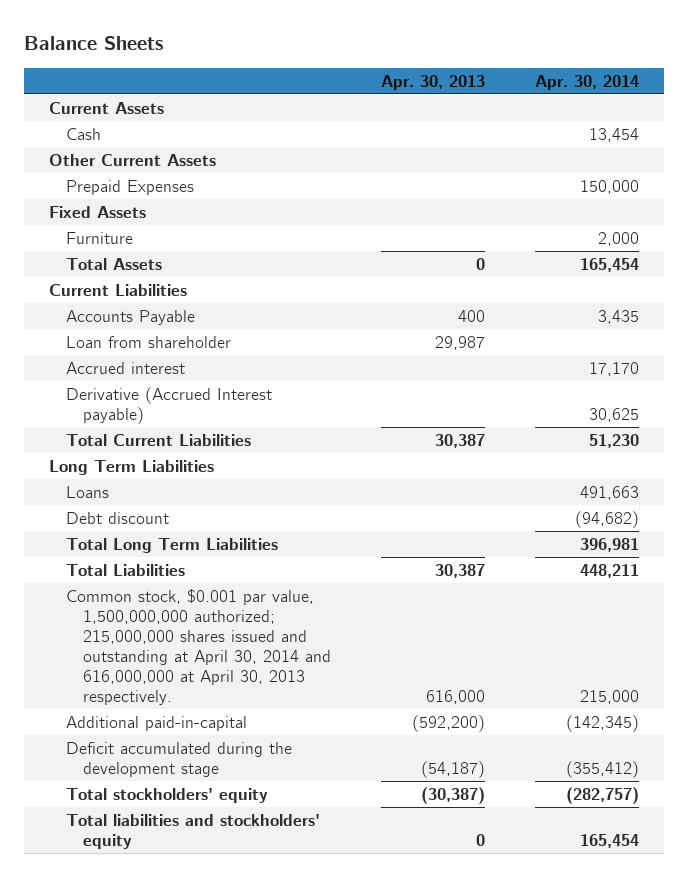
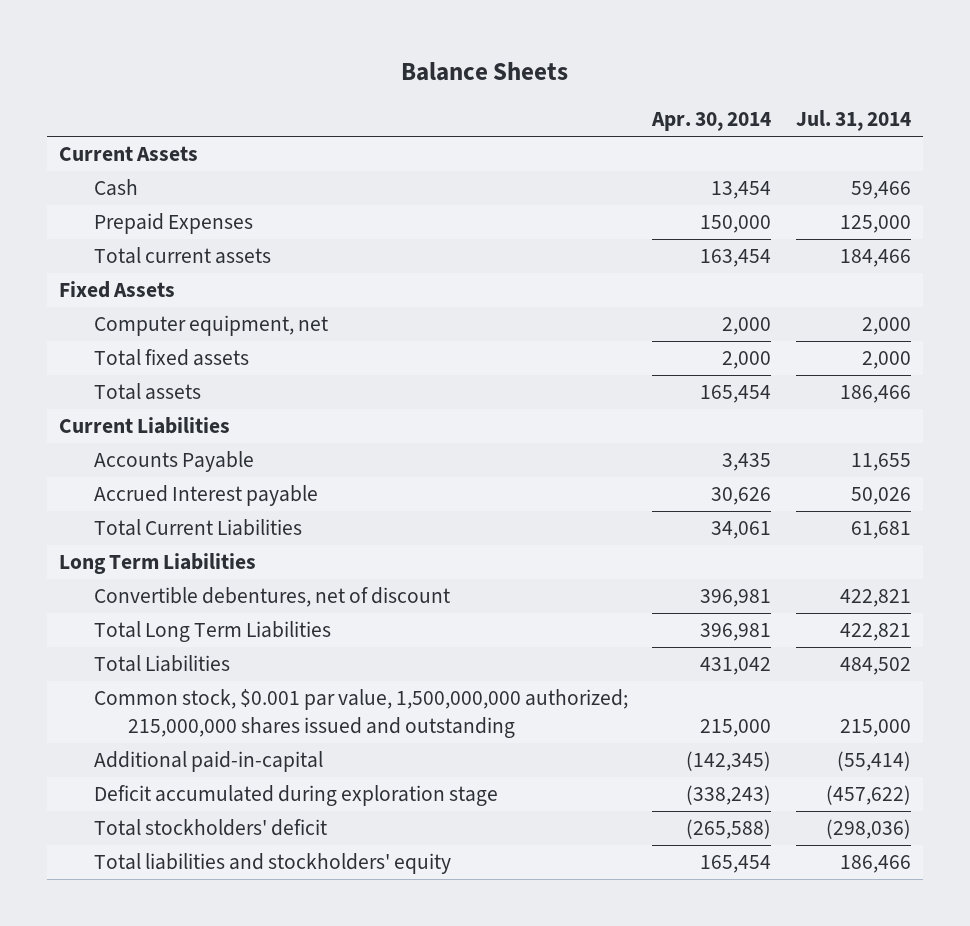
- | Apr. 30, 2013 | Apr. 30, 2014
+ | Apr. 30, 2014 | Jul. 31, 2014
- Other Current Assets
+ Total current assets | 163,454 | 184,466
- Furniture | | 2,000
- Total Assets | 0 | 165,454
+ Computer equipment, net | 2,000 | 2,000
+ Total fixed assets | 2,000 | 2,000
+ Total assets | 165,454 | 186,466
- Loan from shareholder | 29,987 |
- Accrued interest | | 17,170
- Derivative (Accrued Interest payable) | | 30,625
- Total Current Liabilities | 30,387 | 51,230
+ Accrued Interest payable | 30,626 | 50,026
+ Total Current Liabilities | 34,061 | 61,681
- Loans | | 491,663
- Debt discount | | (94,682)
+ Convertible debentures, net of discount | 396,981 | 422,821
- Total Liabilities | 30,387 | 448,211
- Common stock, $0.001 par value, 1,500,000,000 authorized; 215,000,000 shares issued and outstanding at April 30, 2014 and 616,000,000 at April 30, 2013 respectively. | 616,000 | 215,000
+ Total Liabilities | 431,042 | 484,502
+ Common stock, $0.001 par value, 1,500,000,000 authorized; 215,000,000 shares issued and outstanding | 215,000 | 215,000
- Deficit accumulated during the development stage | (54,187) | (355,412)
- Total stockholders' equity | (30,387) | (282,757)
+ Deficit accumulated during exploration stage | (338,243) | (457,622)
+ Total stockholders' deficit | (265,588) | (298,036)

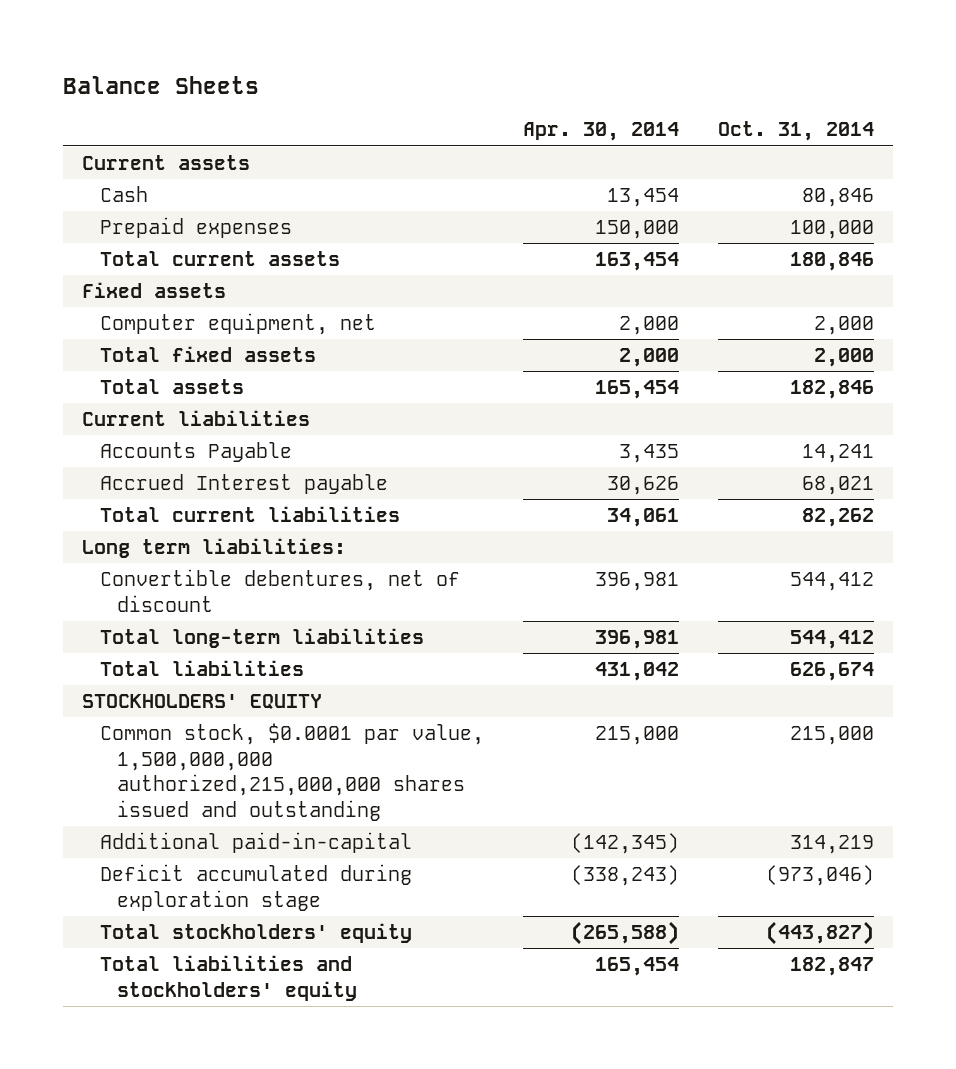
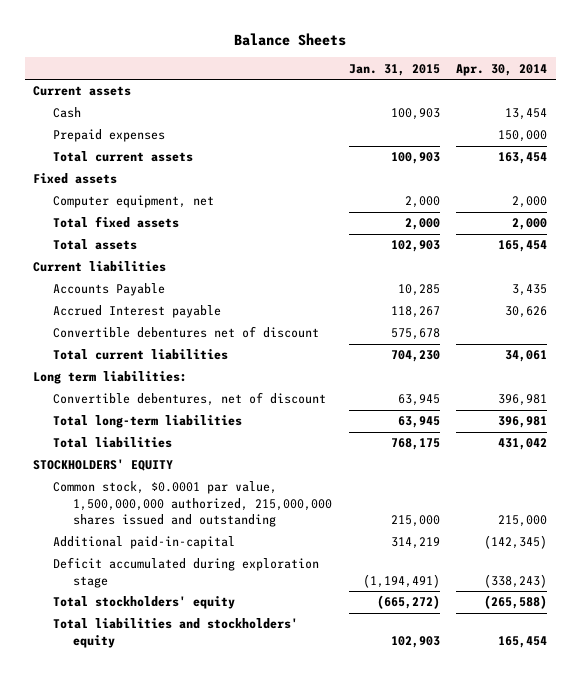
- | Apr. 30, 2014 | Oct. 31, 2014
+ | Jan. 31, 2015 | Apr. 30, 2014
+ Convertible debentures net of discount | 575,678 |
- Common stock, $0.0001 par value, 1,500,000,000 authorized,215,000,000 shares issued and outstanding | 215,000 | 215,000
+ Common stock, $0.0001 par value, 1,500,000,000 authorized, 215,000,000 shares issued and outstanding | 215,000 | 215,000

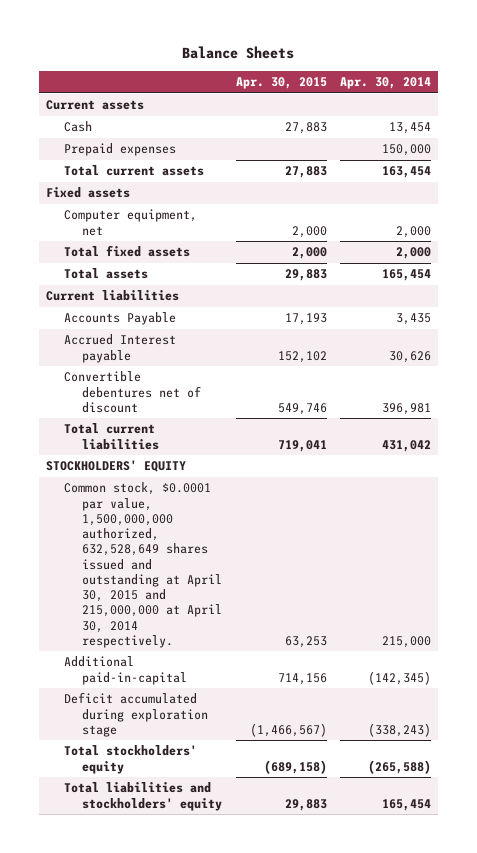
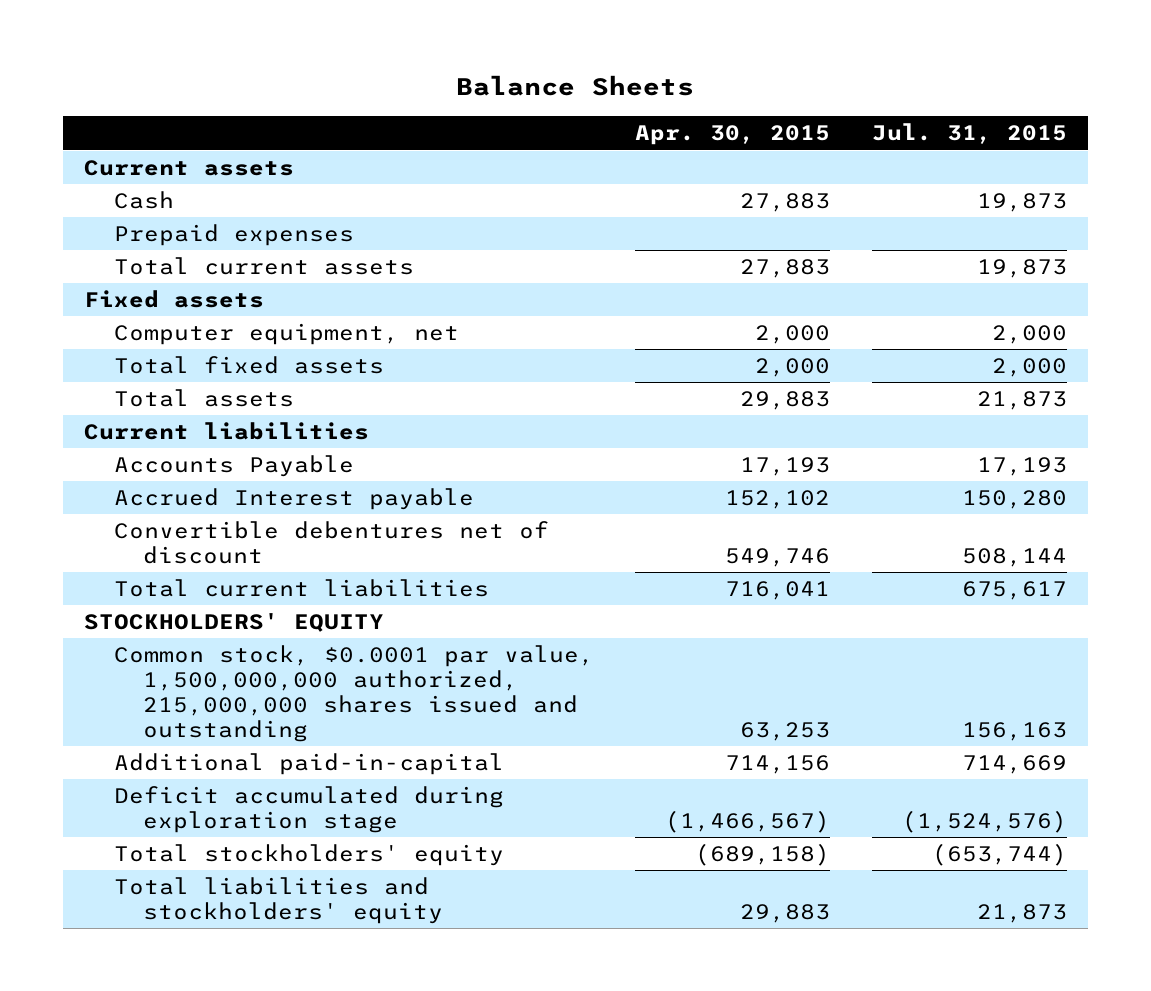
- | Apr. 30, 2015 | Apr. 30, 2014
+ | Apr. 30, 2015 | Jul. 31, 2015
- Total current liabilities | 719,041 | 431,042
+ Total current liabilities | 716,041 | 675,617
- Common stock, $0.0001 par value, 1,500,000,000 authorized, 632,528,649 shares issued and outstanding at April 30, 2015 and 215,000,000 at April 30, 2014 respectively. | 63,253 | 215,000
+ Common stock, $0.0001 par value, 1,500,000,000 authorized, 215,000,000 shares issued and outstanding | 63,253 | 156,163

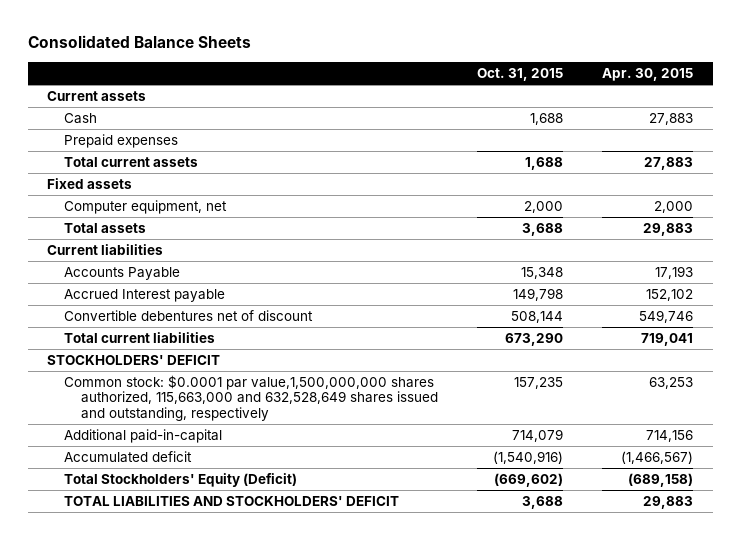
- Balance Sheets
+ Consolidated Balance Sheets
- | Apr. 30, 2015 | Jul. 31, 2015
+ | Oct. 31, 2015 | Apr. 30, 2015
- Total fixed assets | 2,000 | 2,000
- Total current liabilities | 716,041 | 675,617
- STOCKHOLDERS' EQUITY
- Common stock, $0.0001 par value, 1,500,000,000 authorized, 215,000,000 shares issued and outstanding | 63,253 | 156,163
+ Total current liabilities | 673,290 | 719,041
+ STOCKHOLDERS' DEFICIT
+ Common stock: $0.0001 par value,1,500,000,000 shares authorized, 115,663,000 and 632,528,649 shares issued and outstanding, respectively | 157,235 | 63,253
- Deficit accumulated during exploration stage | (1,466,567) | (1,524,576)
- Total stockholders' equity | (689,158) | (653,744)
- Total liabilities and stockholders' equity | 29,883 | 21,873
+ Accumulated deficit | (1,540,916) | (1,466,567)
+ Total Stockholders' Equity (Deficit) | (669,602) | (689,158)
+ TOTAL LIABILITIES AND STOCKHOLDERS' DEFICIT | 3,688 | 29,883

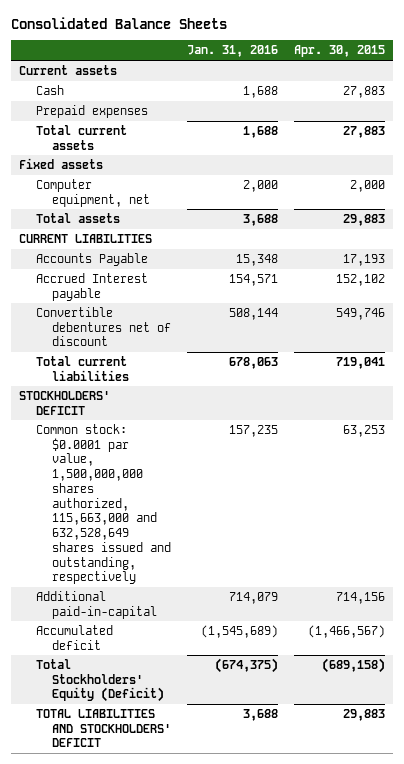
- | Oct. 31, 2015 | Apr. 30, 2015
+ | Jan. 31, 2016 | Apr. 30, 2015
- Current liabilities
+ CURRENT LIABILITIES
- Common stock: $0.0001 par value,1,500,000,000 shares authorized, 115,663,000 and 632,528,649 shares issued and outstanding, respectively | 157,235 | 63,253
+ Common stock: $0.0001 par value, 1,500,000,000 shares authorized, 115,663,000 and 632,528,649 shares issued and outstanding, respectively | 157,235 | 63,253

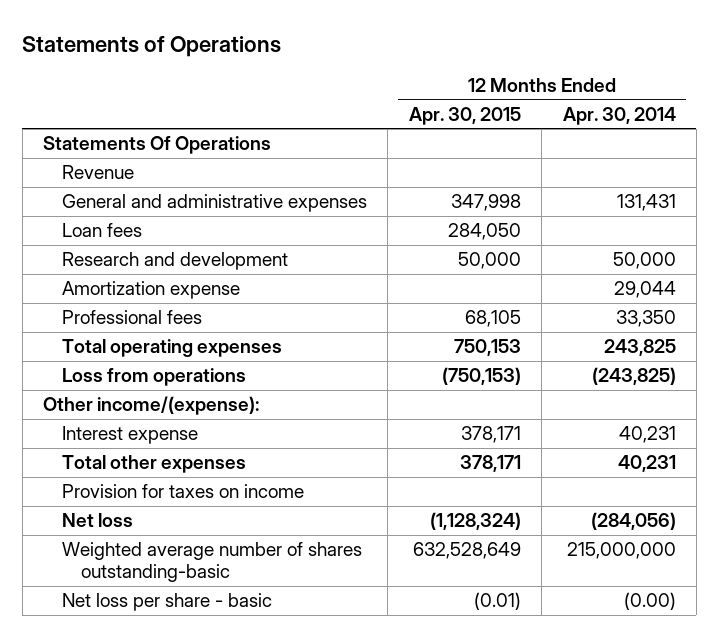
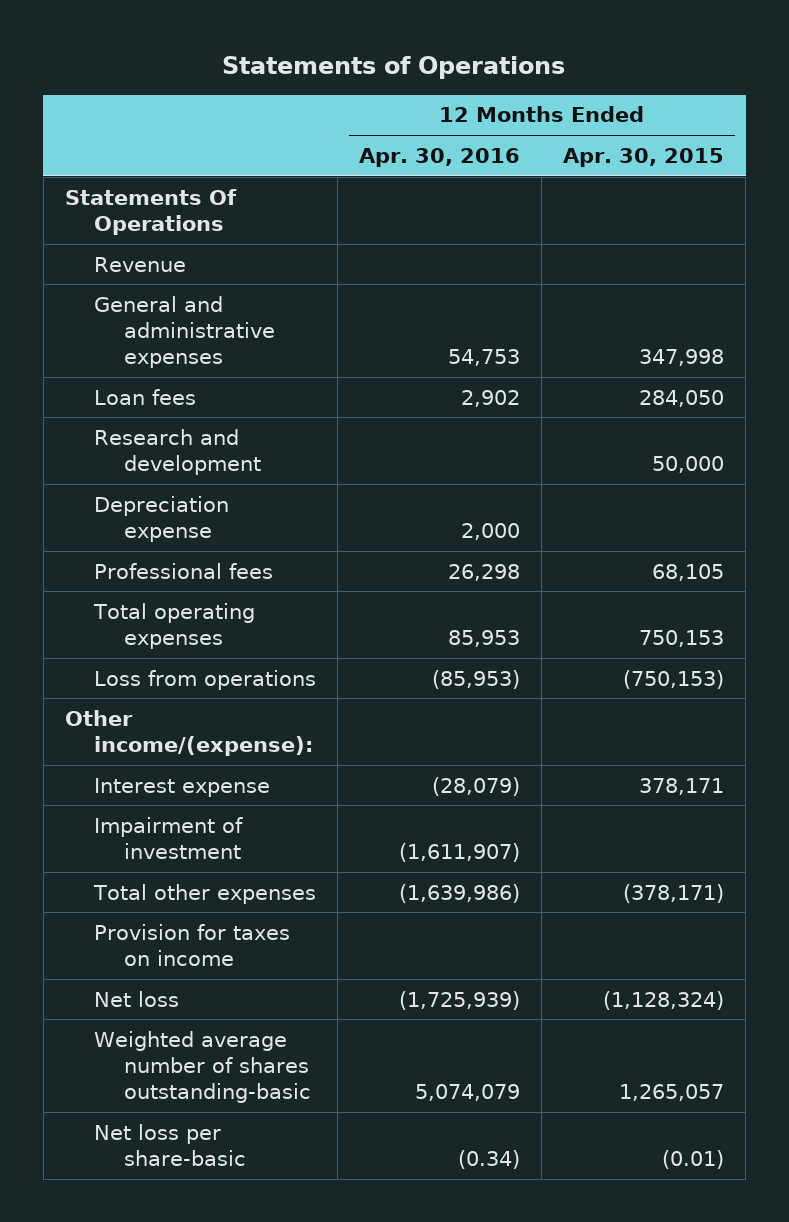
- | 12 Months Ended Apr. 30, 2015 | 12 Months Ended Apr. 30, 2014
+ | 12 Months Ended Apr. 30, 2016 | 12 Months Ended Apr. 30, 2015
- Amortization expense | | 29,044
+ Depreciation expense | 2,000 |
- Total other expenses | 378,171 | 40,231
+ Impairment of investment | (1,611,907) |
+ Total other expenses | (1,639,986) | (378,171)
- Weighted average number of shares outstanding-basic | 632,528,649 | 215,000,000
- Net loss per share - basic | (0.01) | (0.00)
+ Weighted average number of shares outstanding-basic | 5,074,079 | 1,265,057
+ Net loss per share-basic | (0.34) | (0.01)

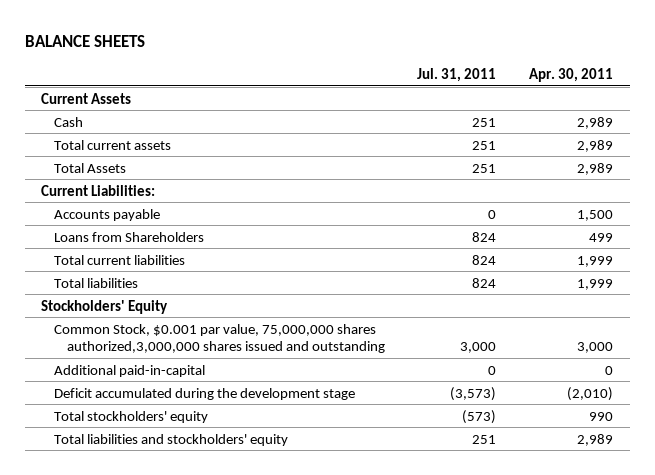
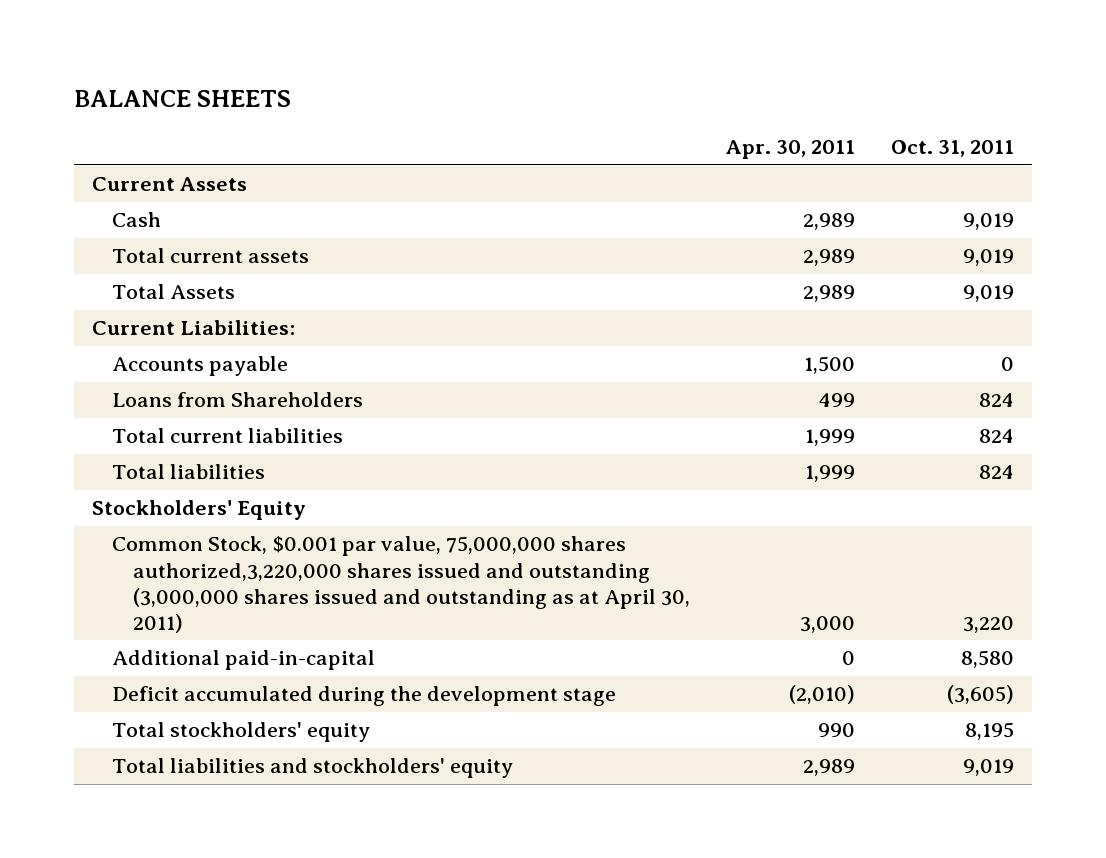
- | Jul. 31, 2011 | Apr. 30, 2011
+ | Apr. 30, 2011 | Oct. 31, 2011
- Common Stock, $0.001 par value, 75,000,000 shares authorized,3,000,000 shares issued and outstanding | 3,000 | 3,000
+ Common Stock, $0.001 par value, 75,000,000 shares authorized,3,220,000 shares issued and outstanding (3,000,000 shares issued and outstanding as at April 30, 2011) | 3,000 | 3,220

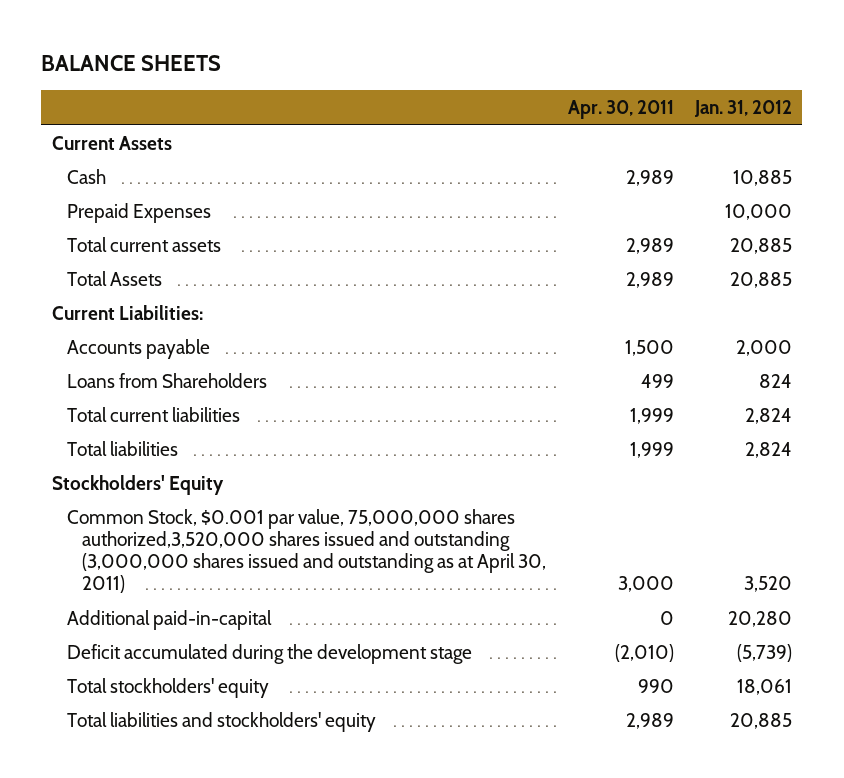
- | Apr. 30, 2011 | Oct. 31, 2011
+ | Apr. 30, 2011 | Jan. 31, 2012
+ Prepaid Expenses | | 10,000
- Common Stock, $0.001 par value, 75,000,000 shares authorized,3,220,000 shares issued and outstanding (3,000,000 shares issued and outstanding as at April 30, 2011) | 3,000 | 3,220
+ Common Stock, $0.001 par value, 75,000,000 shares authorized,3,520,000 shares issued and outstanding (3,000,000 shares issued and outstanding as at April 30, 2011) | 3,000 | 3,520

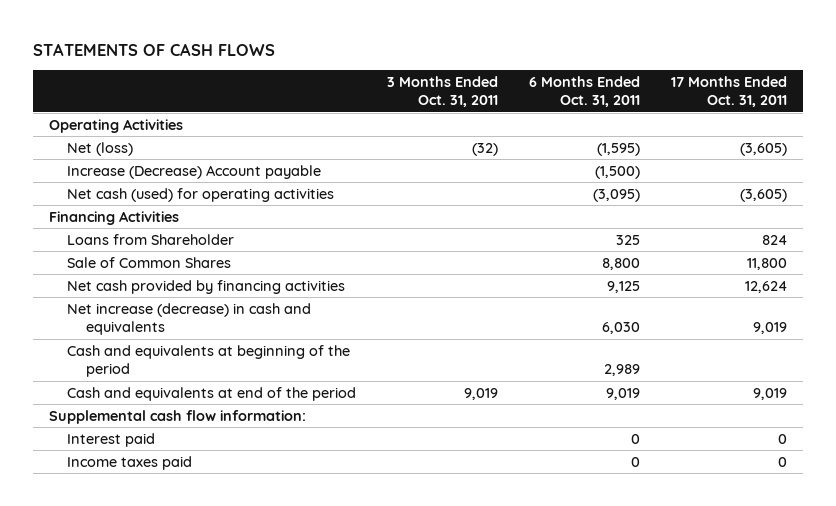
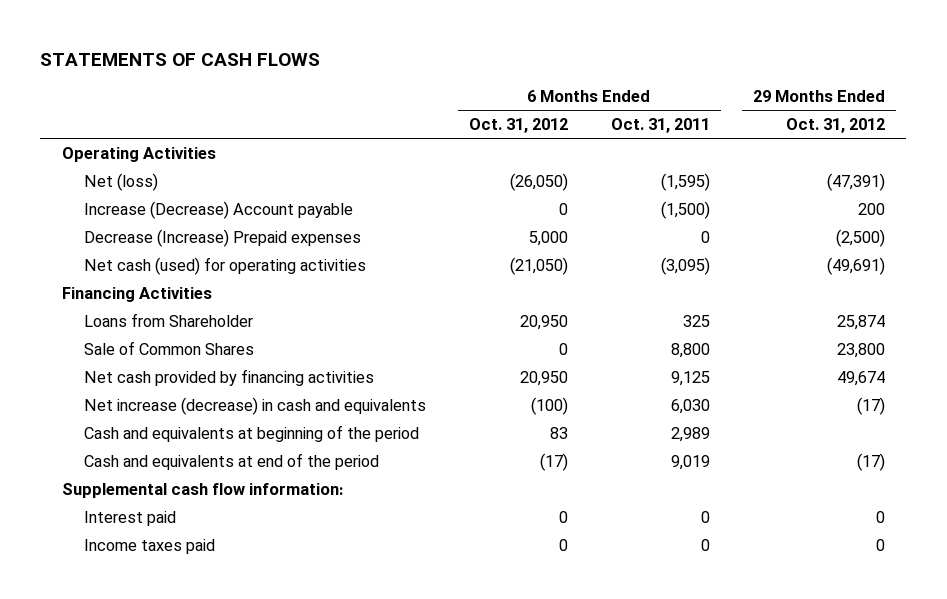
- | 3 Months Ended Oct. 31, 2011 | 6 Months Ended Oct. 31, 2011 | 17 Months Ended Oct. 31, 2011
+ | 6 Months Ended Oct. 31, 2012 | 6 Months Ended Oct. 31, 2011 | 29 Months Ended Oct. 31, 2012
+ Decrease (Increase) Prepaid expenses | 5,000 | 0 | (2,500)

